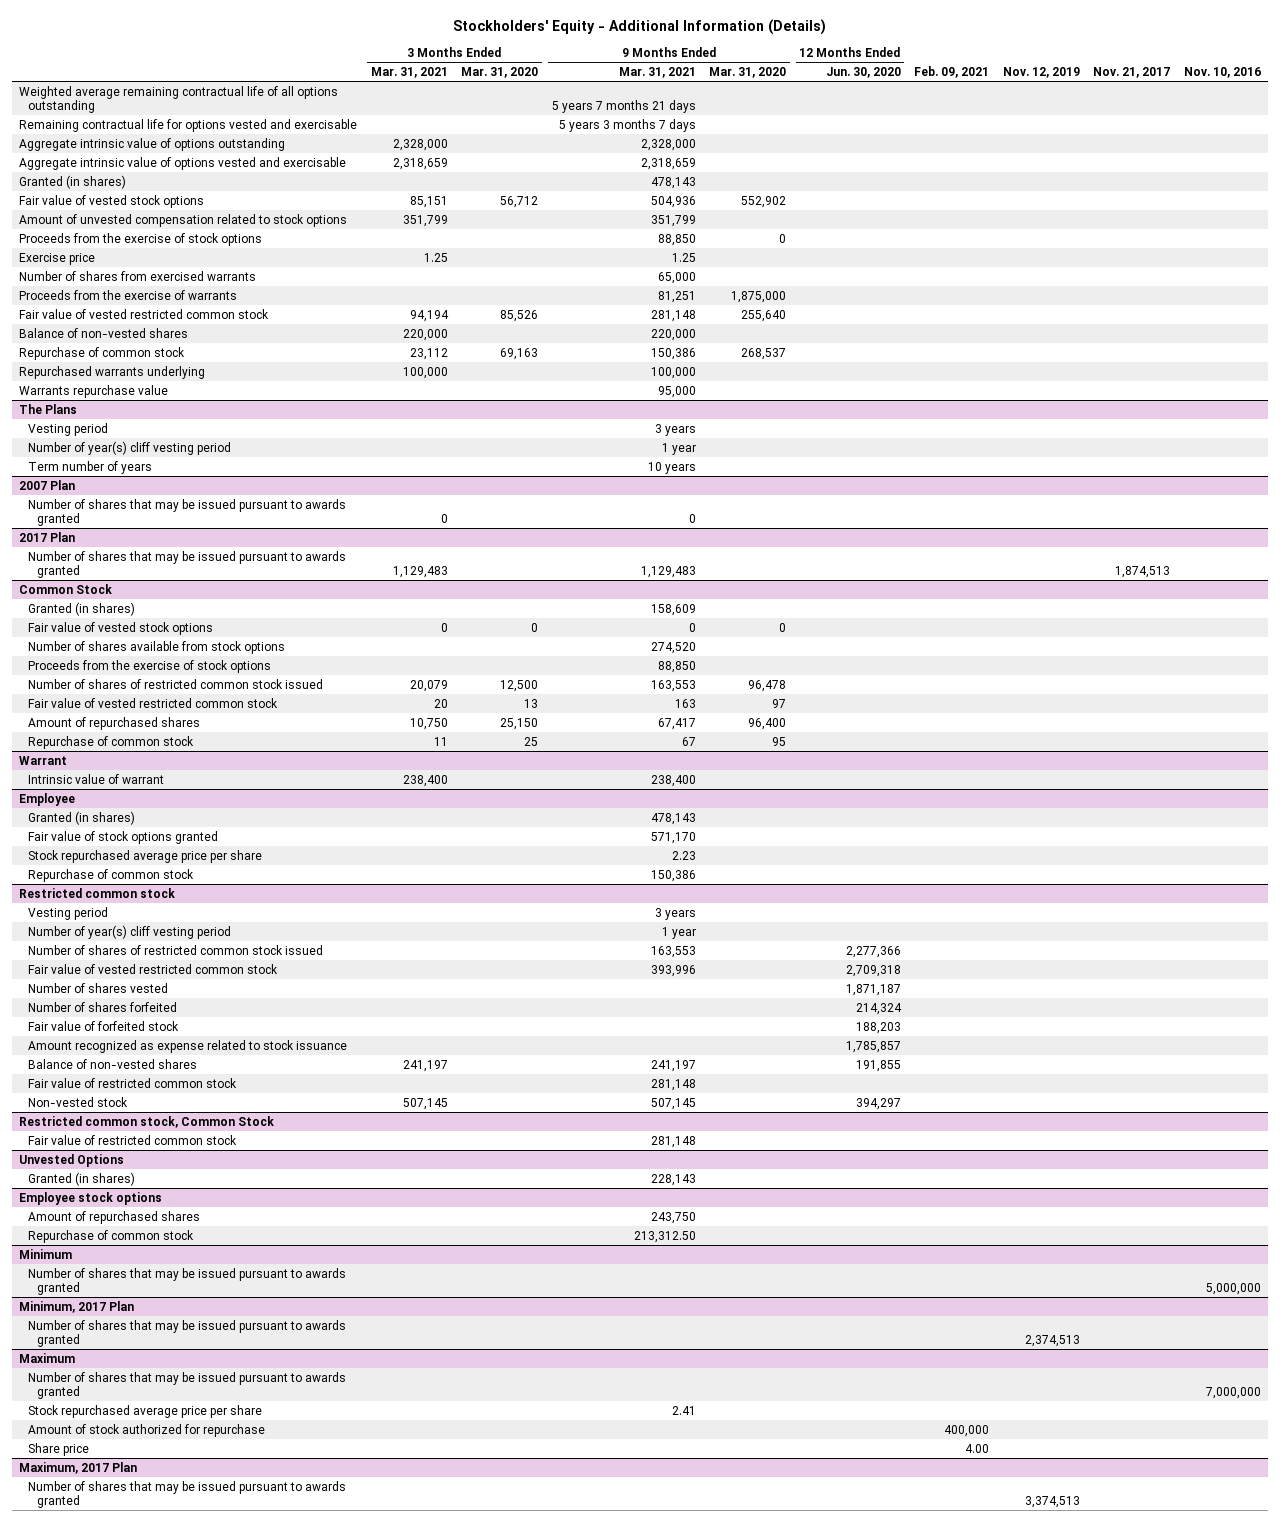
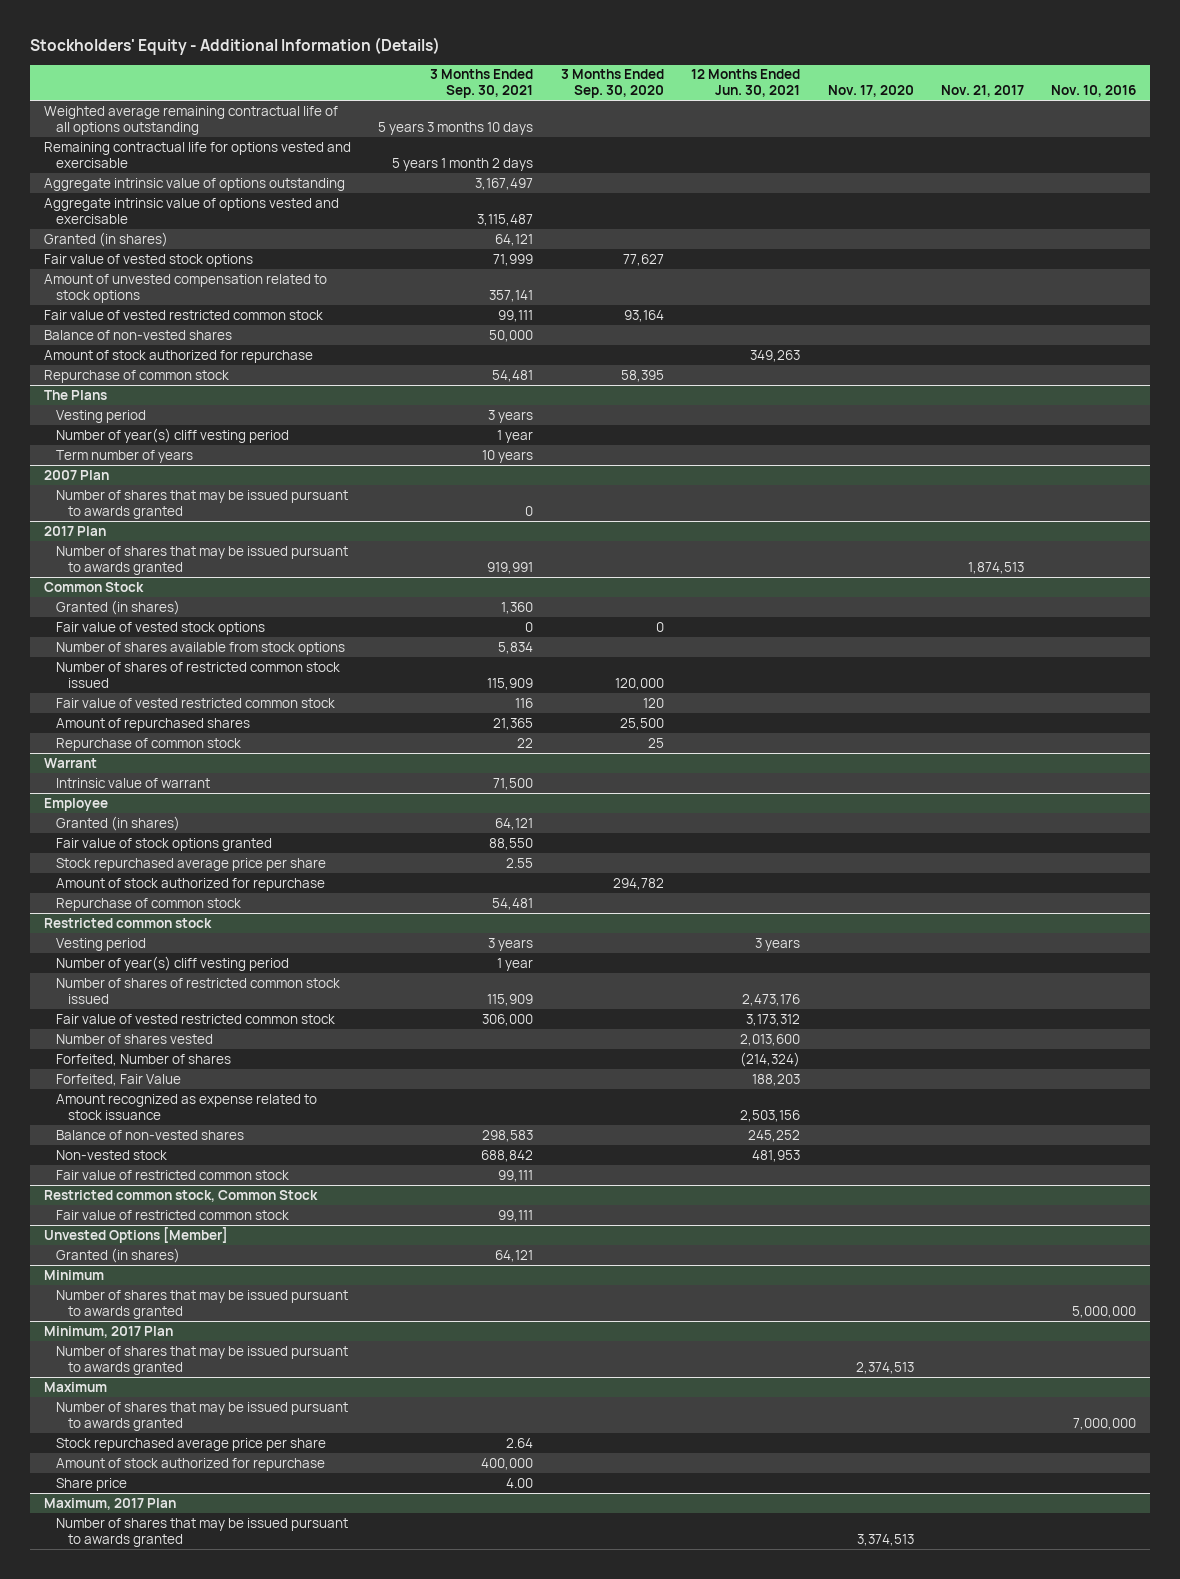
- | 3 Months Ended Mar. 31, 2021 | 3 Months Ended Mar. 31, 2020 | 9 Months Ended Mar. 31, 2021 | 9 Months Ended Mar. 31, 2020 | 12 Months Ended Jun. 30, 2020 | Feb. 09, 2021 | Nov. 12, 2019 | Nov. 21, 2017 | Nov. 10, 2016
+ | 3 Months Ended Sep. 30, 2021 | 3 Months Ended Sep. 30, 2020 | 12 Months Ended Jun. 30, 2021 | Nov. 17, 2020 | Nov. 21, 2017 | Nov. 10, 2016
- Proceeds from the exercise of stock options | | | 88,850 | 0 | | | | |
- Exercise price | 1.25 | | 1.25 | | | | | |
- Number of shares from exercised warrants | | | 65,000 | | | | | |
- Proceeds from the exercise of warrants | | | 81,251 | 1,875,000 | | | | |
+ Amount of stock authorized for repurchase | | | 349,263 | | |
- Repurchased warrants underlying | 100,000 | | 100,000 | | | | | |
- Warrants repurchase value | | | 95,000 | | | | | |
@ Common Stock
- Proceeds from the exercise of stock options | | | 88,850 | | | | | |
@ Employee
+ Amount of stock authorized for repurchase | | 294,782 | | | |
@ Restricted common stock
- Number of shares forfeited | | | | | 214,324 | | | |
- Fair value of forfeited stock | | | | | 188,203 | | | |
+ Forfeited, Number of shares | | | (214,324) | | |
+ Forfeited, Fair Value | | | 188,203 | | |
moved down: Fair value of restricted common stock | 99,111 | | | | |
- Unvested Options
+ Unvested Options [Member]
- Employee stock options
- Amount of repurchased shares | | | 243,750 | | | | | |
- Repurchase of common stock | | | 213,312.50 | | | | | |

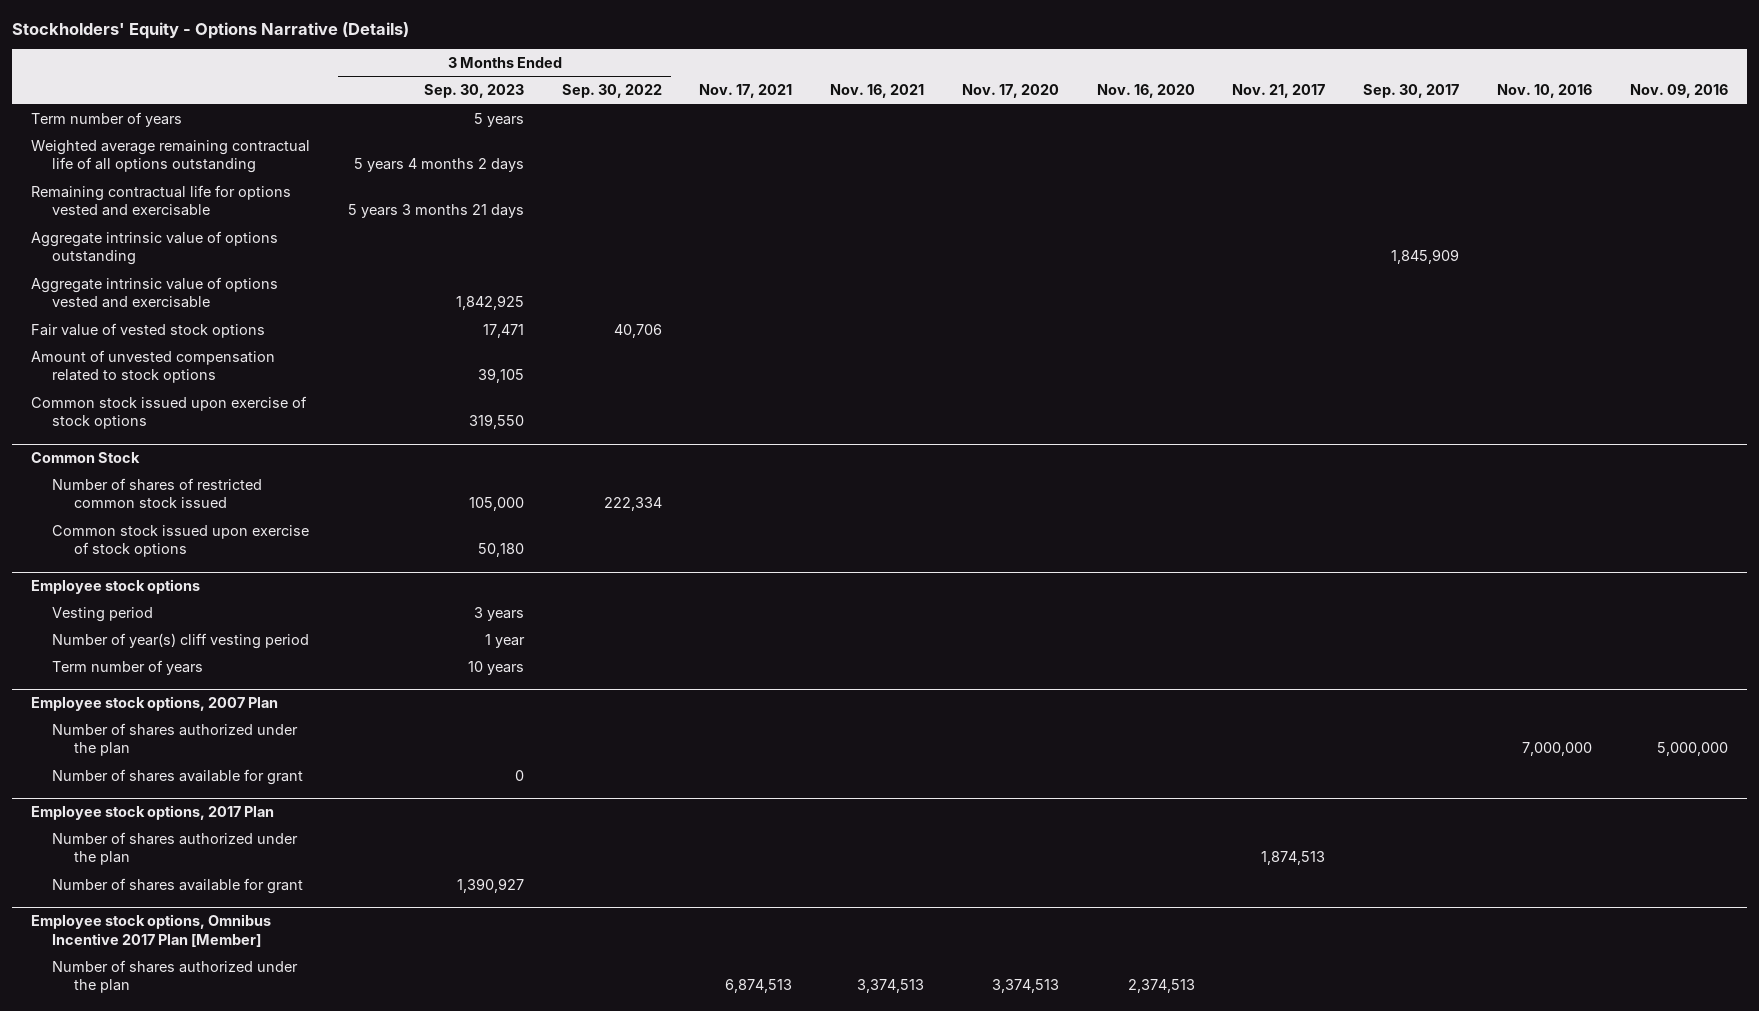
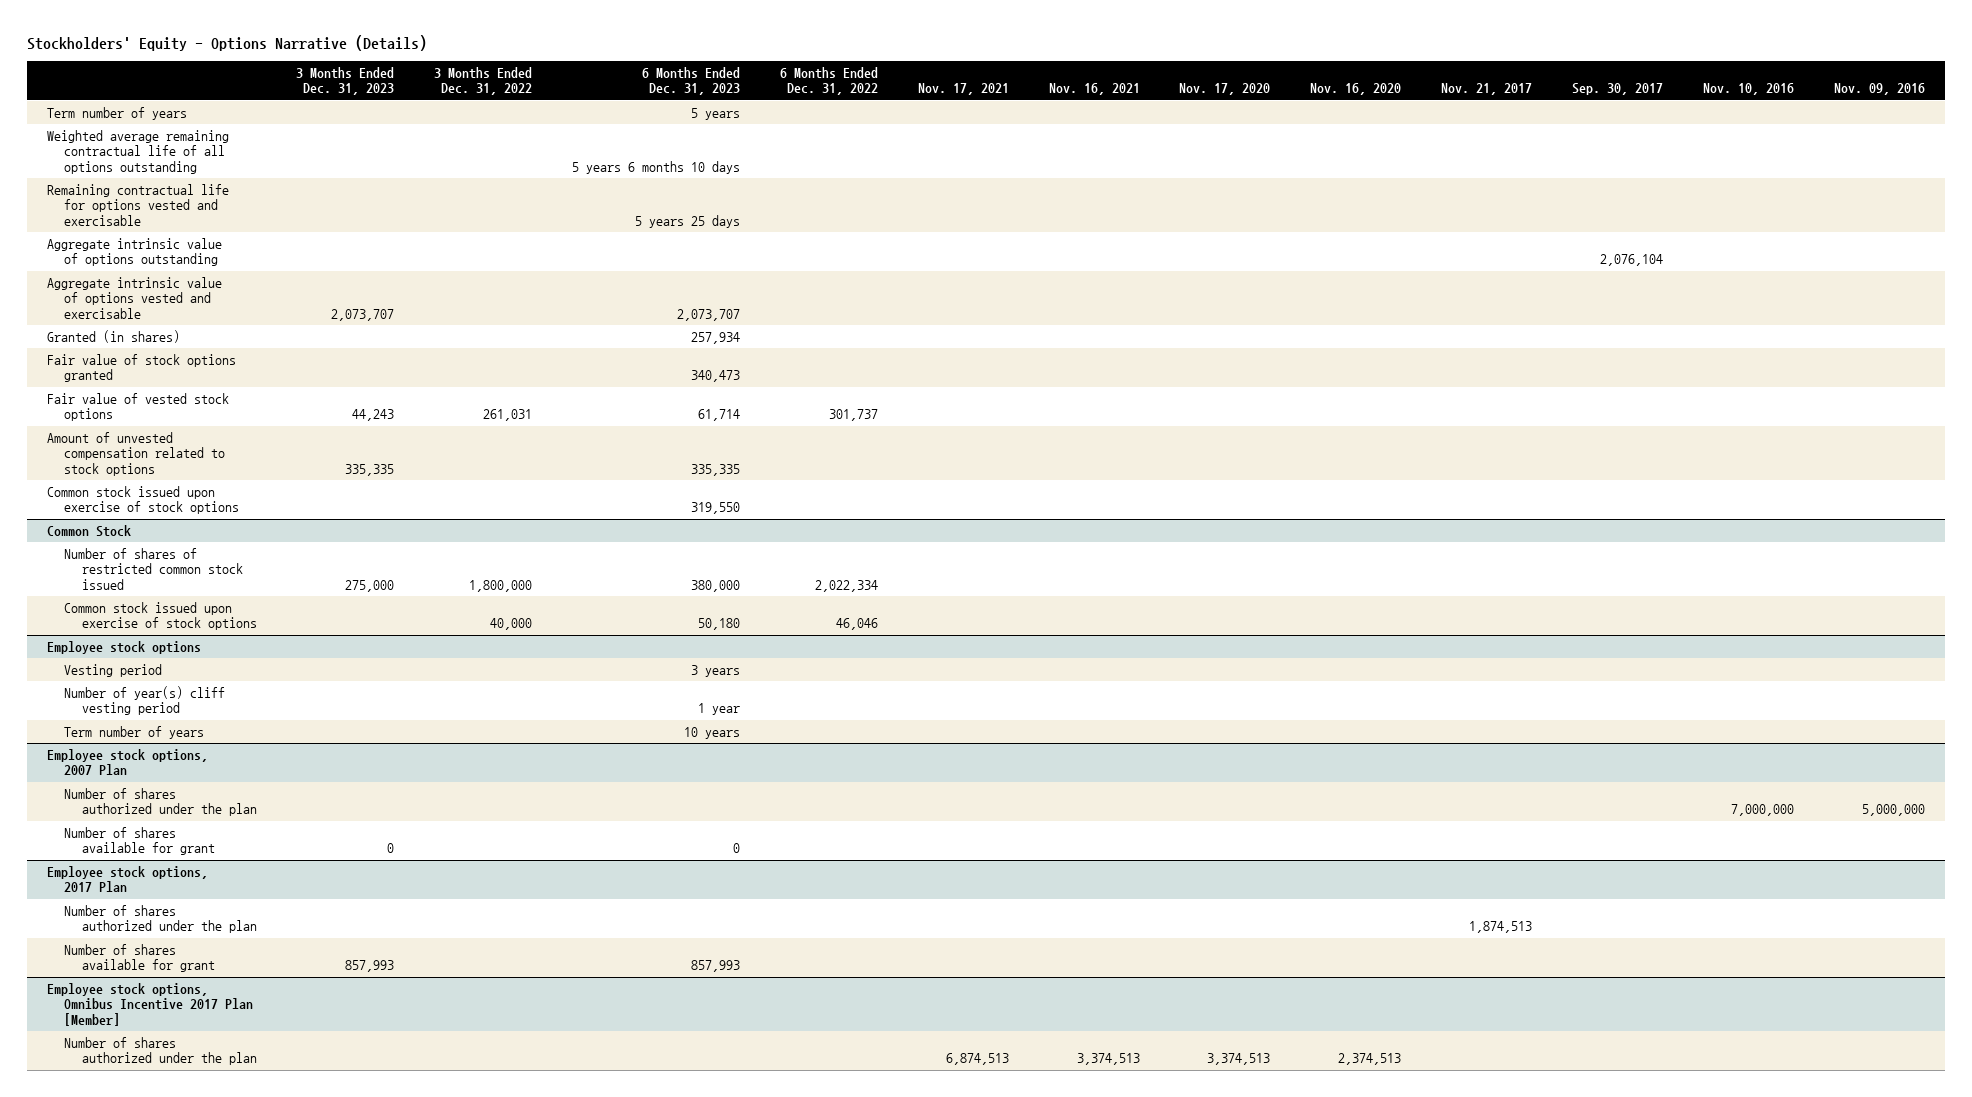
- | 3 Months Ended Sep. 30, 2023 | 3 Months Ended Sep. 30, 2022 | Nov. 17, 2021 | Nov. 16, 2021 | Nov. 17, 2020 | Nov. 16, 2020 | Nov. 21, 2017 | Sep. 30, 2017 | Nov. 10, 2016 | Nov. 09, 2016
+ | 3 Months Ended Dec. 31, 2023 | 3 Months Ended Dec. 31, 2022 | 6 Months Ended Dec. 31, 2023 | 6 Months Ended Dec. 31, 2022 | Nov. 17, 2021 | Nov. 16, 2021 | Nov. 17, 2020 | Nov. 16, 2020 | Nov. 21, 2017 | Sep. 30, 2017 | Nov. 10, 2016 | Nov. 09, 2016
- Aggregate intrinsic value of options outstanding | | | | | | | | 1,845,909 | |
+ Aggregate intrinsic value of options outstanding | | | | | | | | | | 2,076,104 | |
+ Granted (in shares) | | | 257,934 | | | | | | | | |
+ Fair value of stock options granted | | | 340,473 | | | | | | | | |

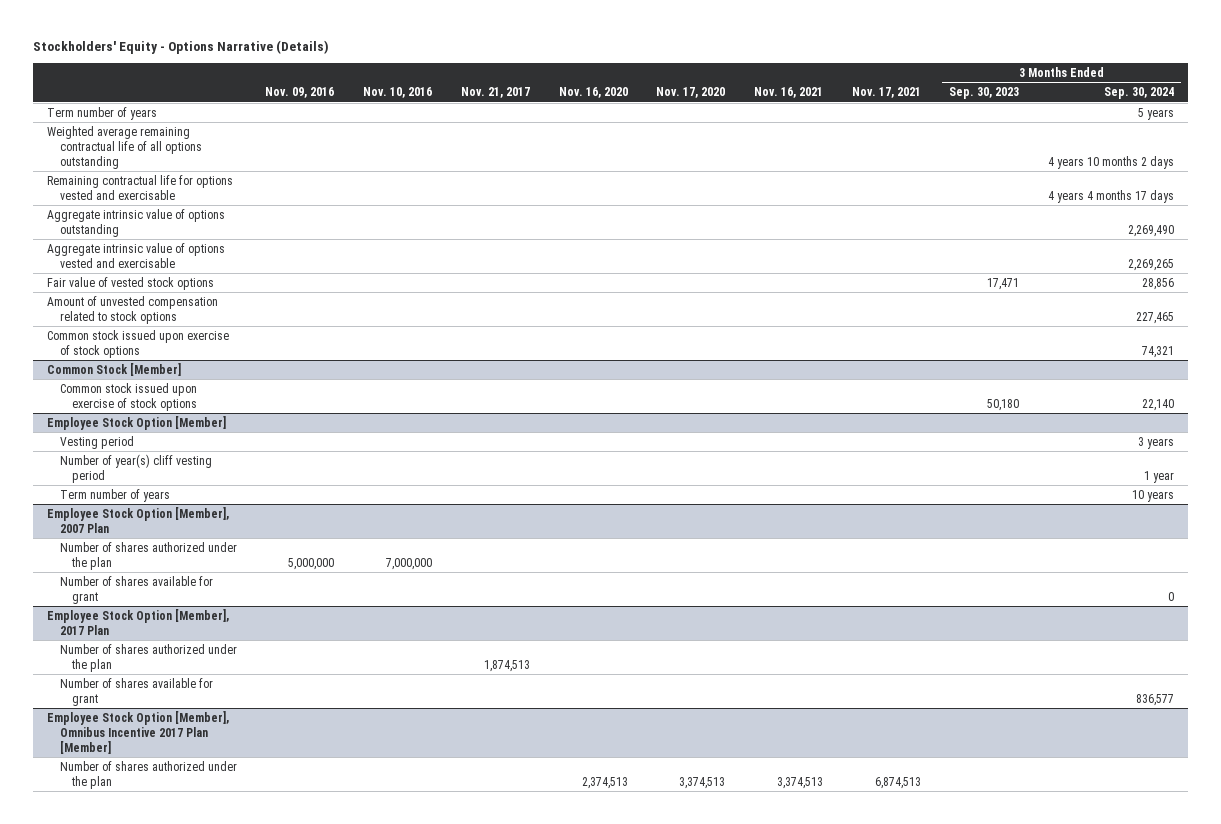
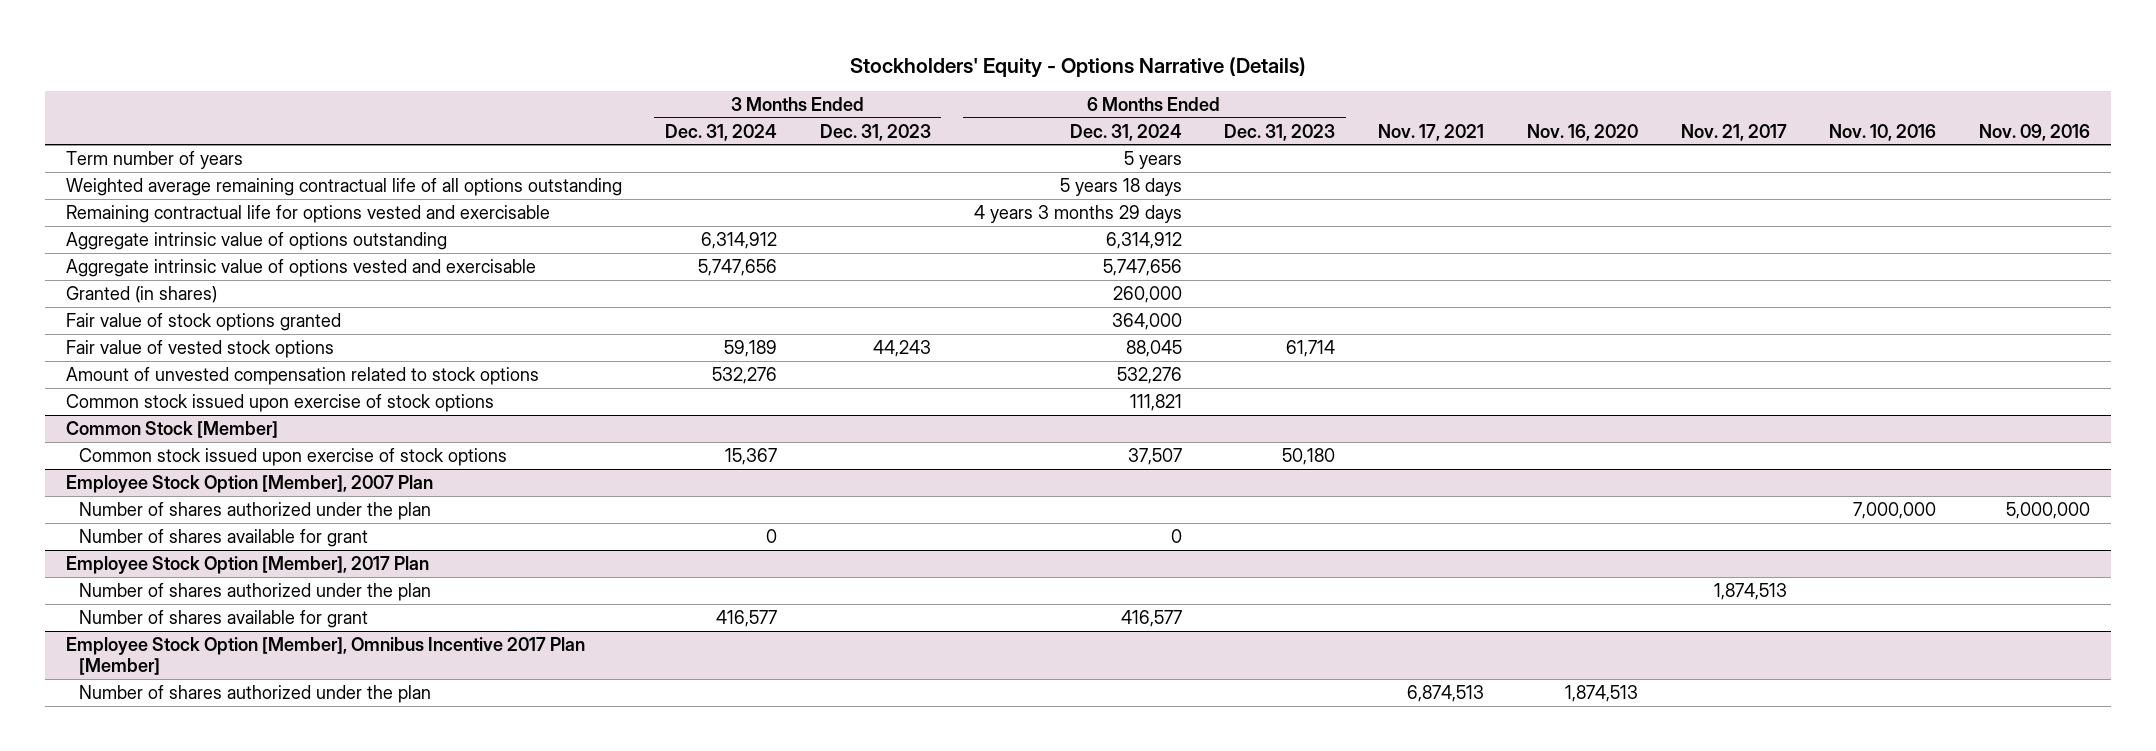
- | Nov. 09, 2016 | Nov. 10, 2016 | Nov. 21, 2017 | Nov. 16, 2020 | Nov. 17, 2020 | Nov. 16, 2021 | Nov. 17, 2021 | 3 Months Ended Sep. 30, 2023 | 3 Months Ended Sep. 30, 2024
+ | 3 Months Ended Dec. 31, 2024 | 3 Months Ended Dec. 31, 2023 | 6 Months Ended Dec. 31, 2024 | 6 Months Ended Dec. 31, 2023 | Nov. 17, 2021 | Nov. 16, 2020 | Nov. 21, 2017 | Nov. 10, 2016 | Nov. 09, 2016
+ Granted (in shares) | | | 260,000 | | | | | |
+ Fair value of stock options granted | | | 364,000 | | | | | |
- Employee Stock Option [Member]
- Vesting period | | | | | | | | | 3 years
- Number of year(s) cliff vesting period | | | | | | | | | 1 year
- Term number of years | | | | | | | | | 10 years
@ Employee Stock Option [Member], Omnibus Incentive 2017 Plan [Member]
- Number of shares authorized under the plan | | | | 2,374,513 | 3,374,513 | 3,374,513 | 6,874,513 | |
+ Number of shares authorized under the plan | | | | | 6,874,513 | 1,874,513 | | |

